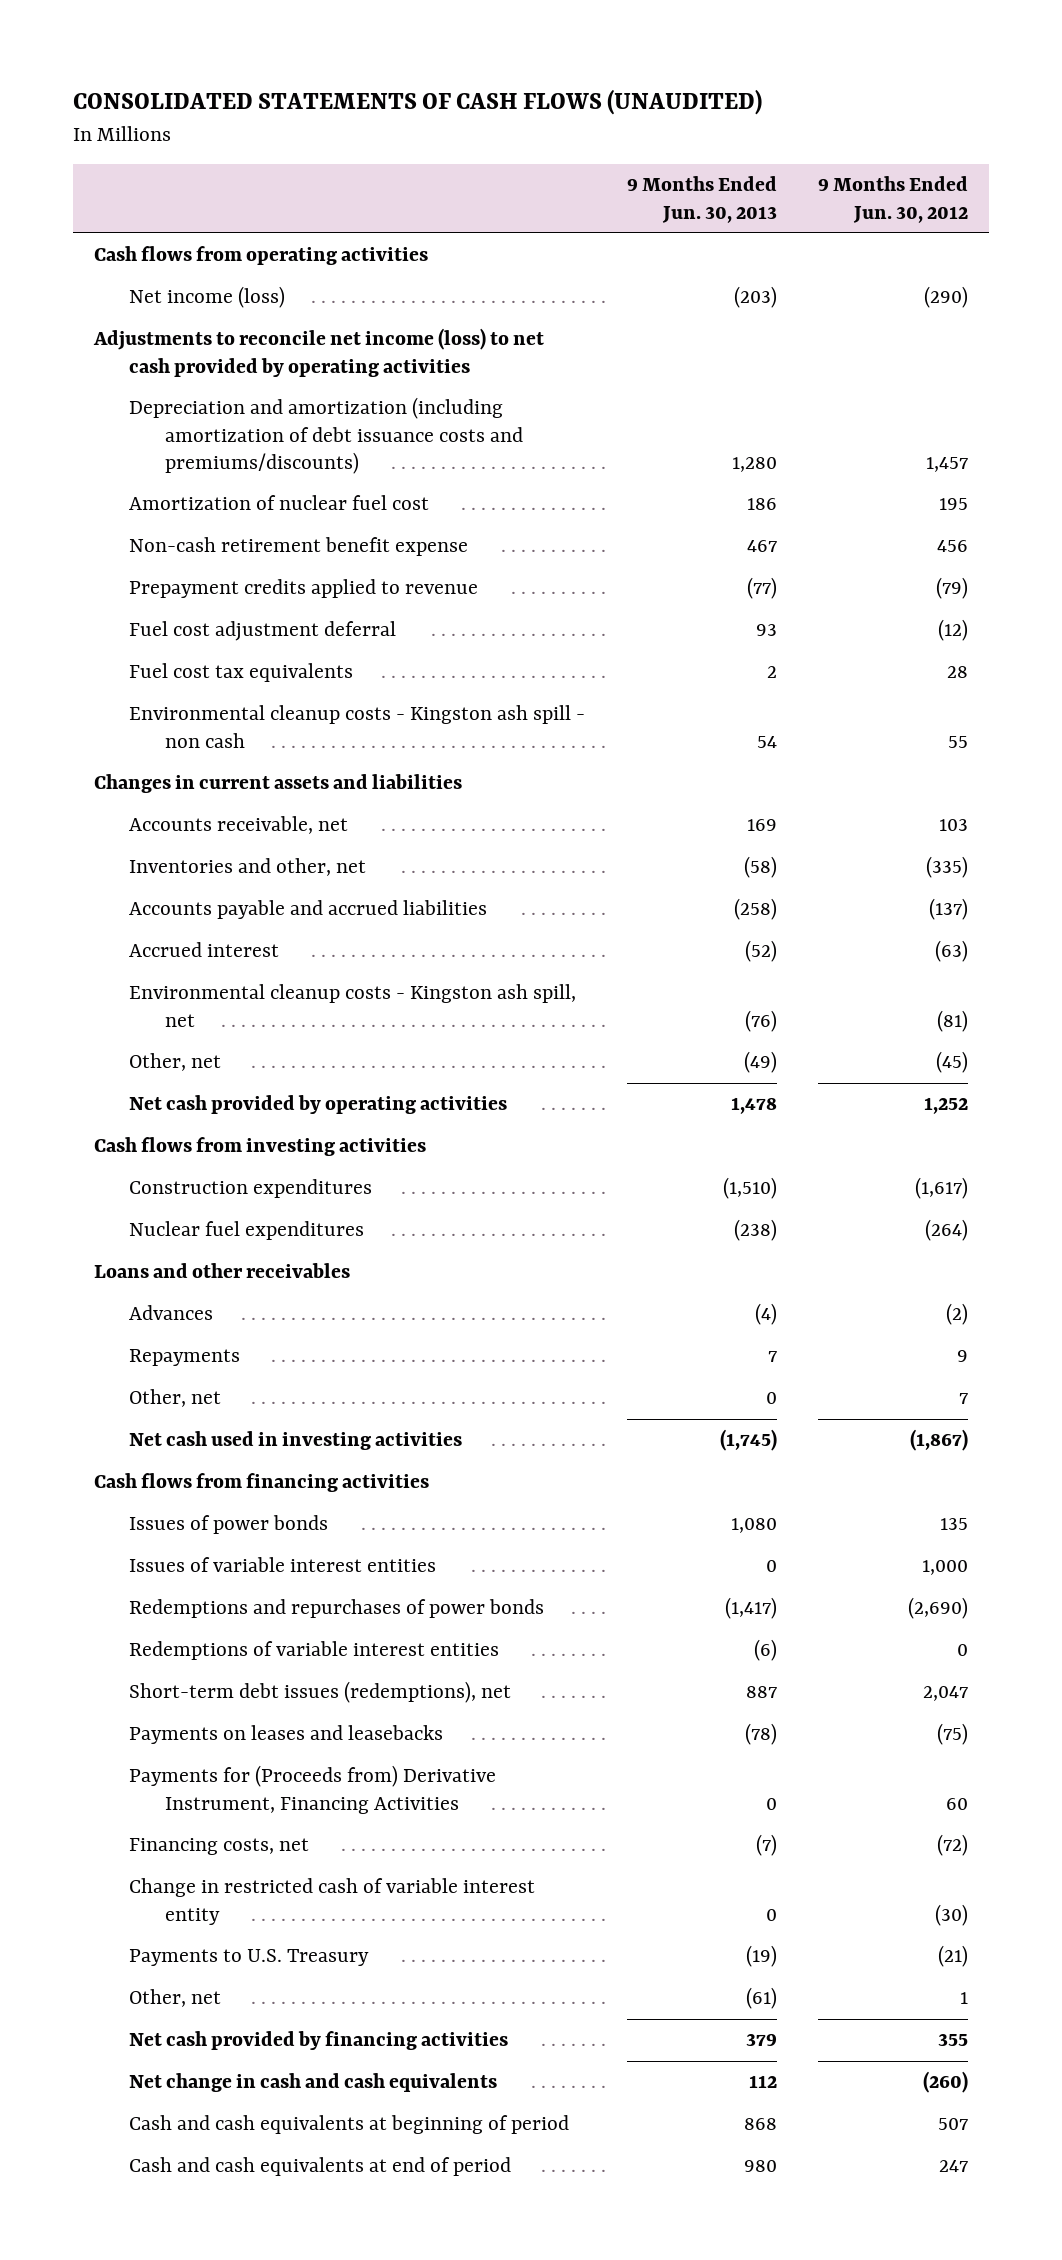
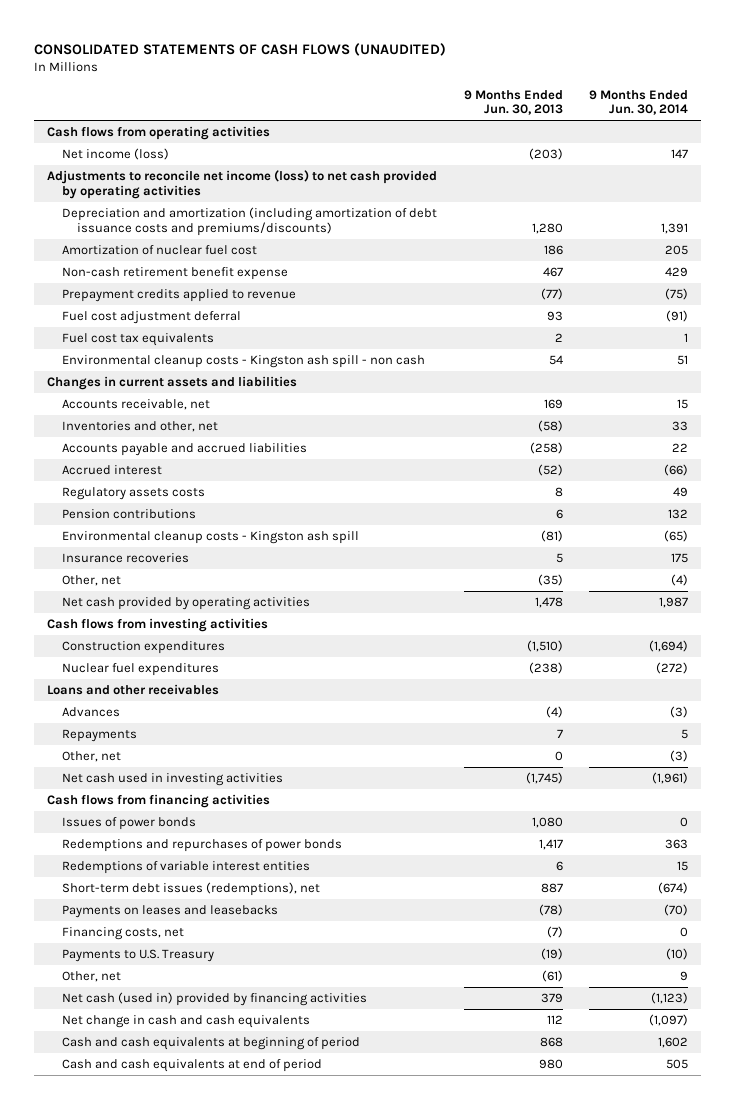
- | 9 Months Ended Jun. 30, 2013 | 9 Months Ended Jun. 30, 2012
+ | 9 Months Ended Jun. 30, 2013 | 9 Months Ended Jun. 30, 2014
- Environmental cleanup costs - Kingston ash spill, net | (76) | (81)
- Other, net | (49) | (45)
+ Regulatory assets costs | 8 | 49
+ Pension contributions | 6 | 132
+ Environmental cleanup costs - Kingston ash spill | (81) | (65)
+ Insurance recoveries | 5 | 175
+ Other, net | (35) | (4)
- Issues of variable interest entities | 0 | 1,000
- Redemptions and repurchases of power bonds | (1,417) | (2,690)
- Redemptions of variable interest entities | (6) | 0
+ Redemptions and repurchases of power bonds | 1,417 | 363
+ Redemptions of variable interest entities | 6 | 15
- Payments for (Proceeds from) Derivative Instrument, Financing Activities | 0 | 60
- Change in restricted cash of variable interest entity | 0 | (30)
- Net cash provided by financing activities | 379 | 355
+ Net cash (used in) provided by financing activities | 379 | (1,123)

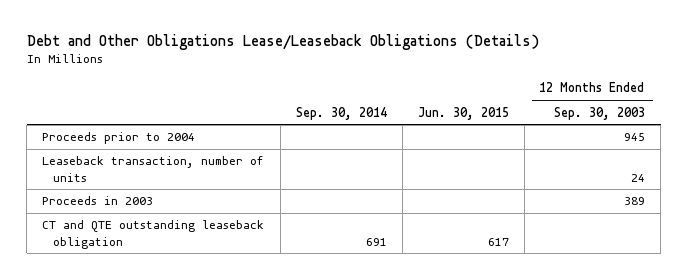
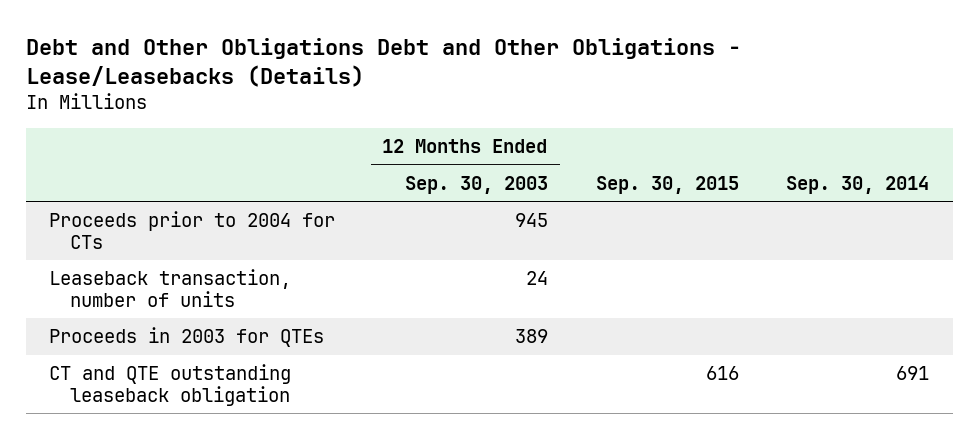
- Debt and Other Obligations Lease/Leaseback Obligations (Details)
+ Debt and Other Obligations Debt and Other Obligations - Lease/Leasebacks (Details)
- | Sep. 30, 2014 | Jun. 30, 2015 | 12 Months Ended Sep. 30, 2003
+ | 12 Months Ended Sep. 30, 2003 | Sep. 30, 2015 | Sep. 30, 2014
- Proceeds prior to 2004 | | | 945
+ Proceeds prior to 2004 for CTs | 945 | |
- Proceeds in 2003 | | | 389
+ Proceeds in 2003 for QTEs | 389 | |

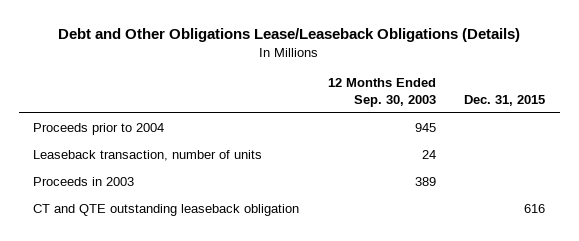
- Debt and Other Obligations Debt and Other Obligations - Lease/Leasebacks (Details)
+ Debt and Other Obligations Lease/Leaseback Obligations (Details)
- | 12 Months Ended Sep. 30, 2003 | Sep. 30, 2015 | Sep. 30, 2014
+ | 12 Months Ended Sep. 30, 2003 | Dec. 31, 2015
- Proceeds prior to 2004 for CTs | 945 | |
+ Proceeds prior to 2004 | 945 |
- Proceeds in 2003 for QTEs | 389 | |
+ Proceeds in 2003 | 389 |

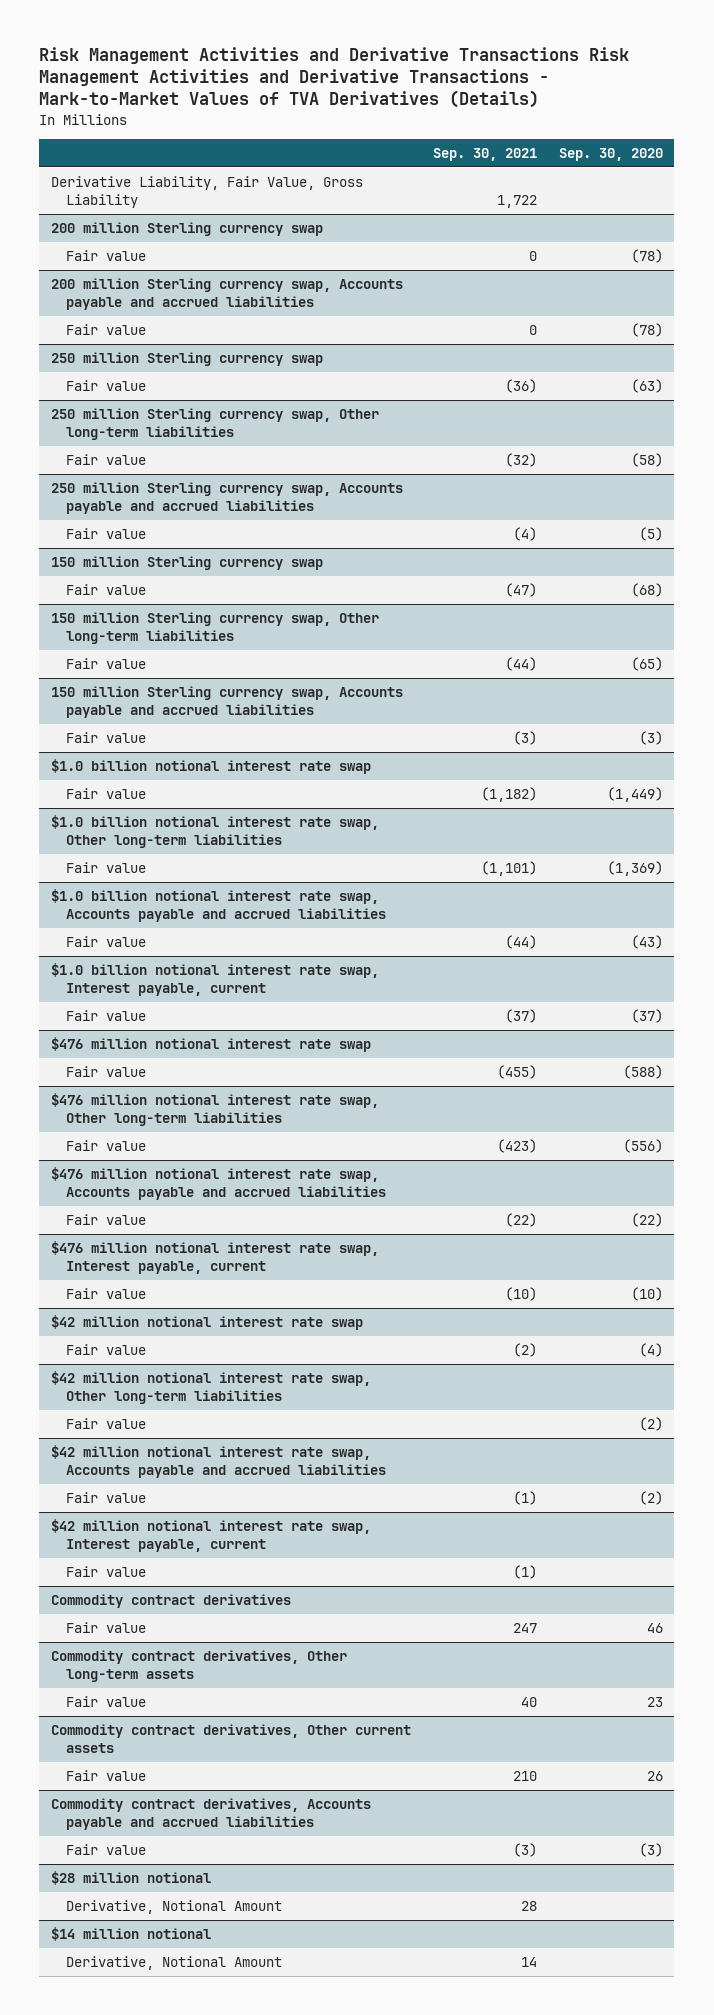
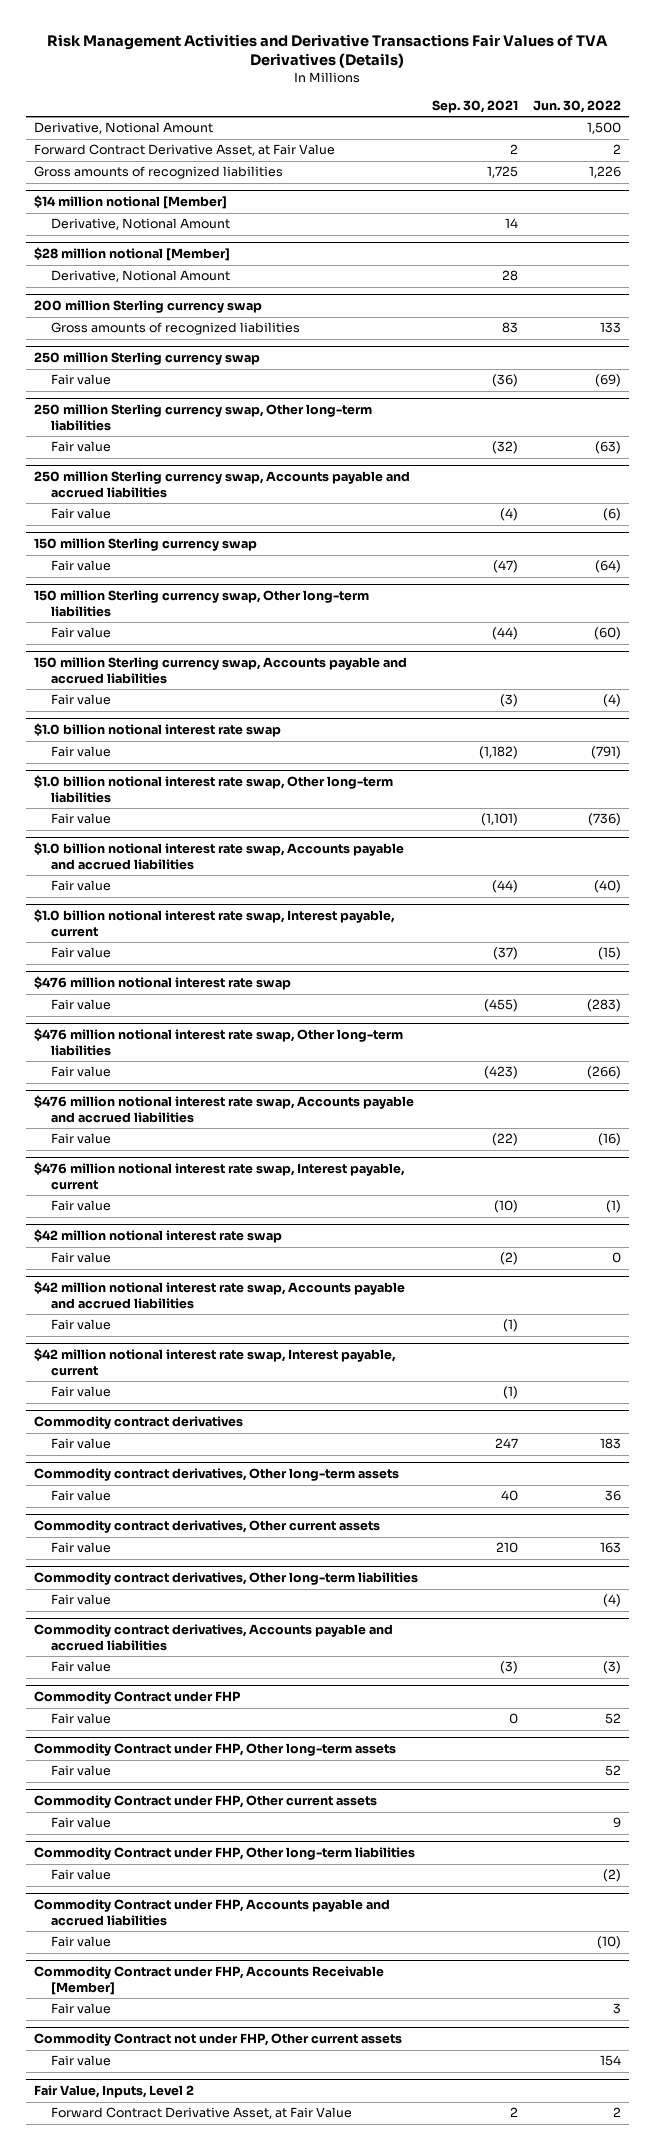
- Risk Management Activities and Derivative Transactions Risk Management Activities and Derivative Transactions - Mark-to-Market Values of TVA Derivatives (Details)
+ Risk Management Activities and Derivative Transactions Fair Values of TVA Derivatives (Details)
- | Sep. 30, 2021 | Sep. 30, 2020
+ | Sep. 30, 2021 | Jun. 30, 2022
- Derivative Liability, Fair Value, Gross Liability | 1,722 |
+ Derivative, Notional Amount | | 1,500
+ Forward Contract Derivative Asset, at Fair Value | 2 | 2
+ Gross amounts of recognized liabilities | 1,725 | 1,226
+ $14 million notional [Member]
+ Derivative, Notional Amount | 14 |
+ $28 million notional [Member]
+ Derivative, Notional Amount | 28 |
@ 200 million Sterling currency swap
- Fair value | 0 | (78)
- 200 million Sterling currency swap, Accounts payable and accrued liabilities
- Fair value | 0 | (78)
@ 200 million Sterling currency swap
+ Gross amounts of recognized liabilities | 83 | 133
- $42 million notional interest rate swap, Other long-term liabilities
- Fair value | | (2)
+ Commodity contract derivatives, Other long-term liabilities
+ Fair value | | (4)
- $28 million notional
- Derivative, Notional Amount | 28 |
- $14 million notional
- Derivative, Notional Amount | 14 |
+ Commodity Contract under FHP
+ Fair value | 0 | 52
+ Commodity Contract under FHP, Other long-term assets
+ Fair value | | 52
+ Commodity Contract under FHP, Other current assets
+ Fair value | | 9
+ Commodity Contract under FHP, Other long-term liabilities
+ Fair value | | (2)
+ Commodity Contract under FHP, Accounts payable and accrued liabilities
+ Fair value | | (10)
+ Commodity Contract under FHP, Accounts Receivable [Member]
+ Fair value | | 3
+ Commodity Contract not under FHP, Other current assets
+ Fair value | | 154
+ Fair Value, Inputs, Level 2
+ Forward Contract Derivative Asset, at Fair Value | 2 | 2

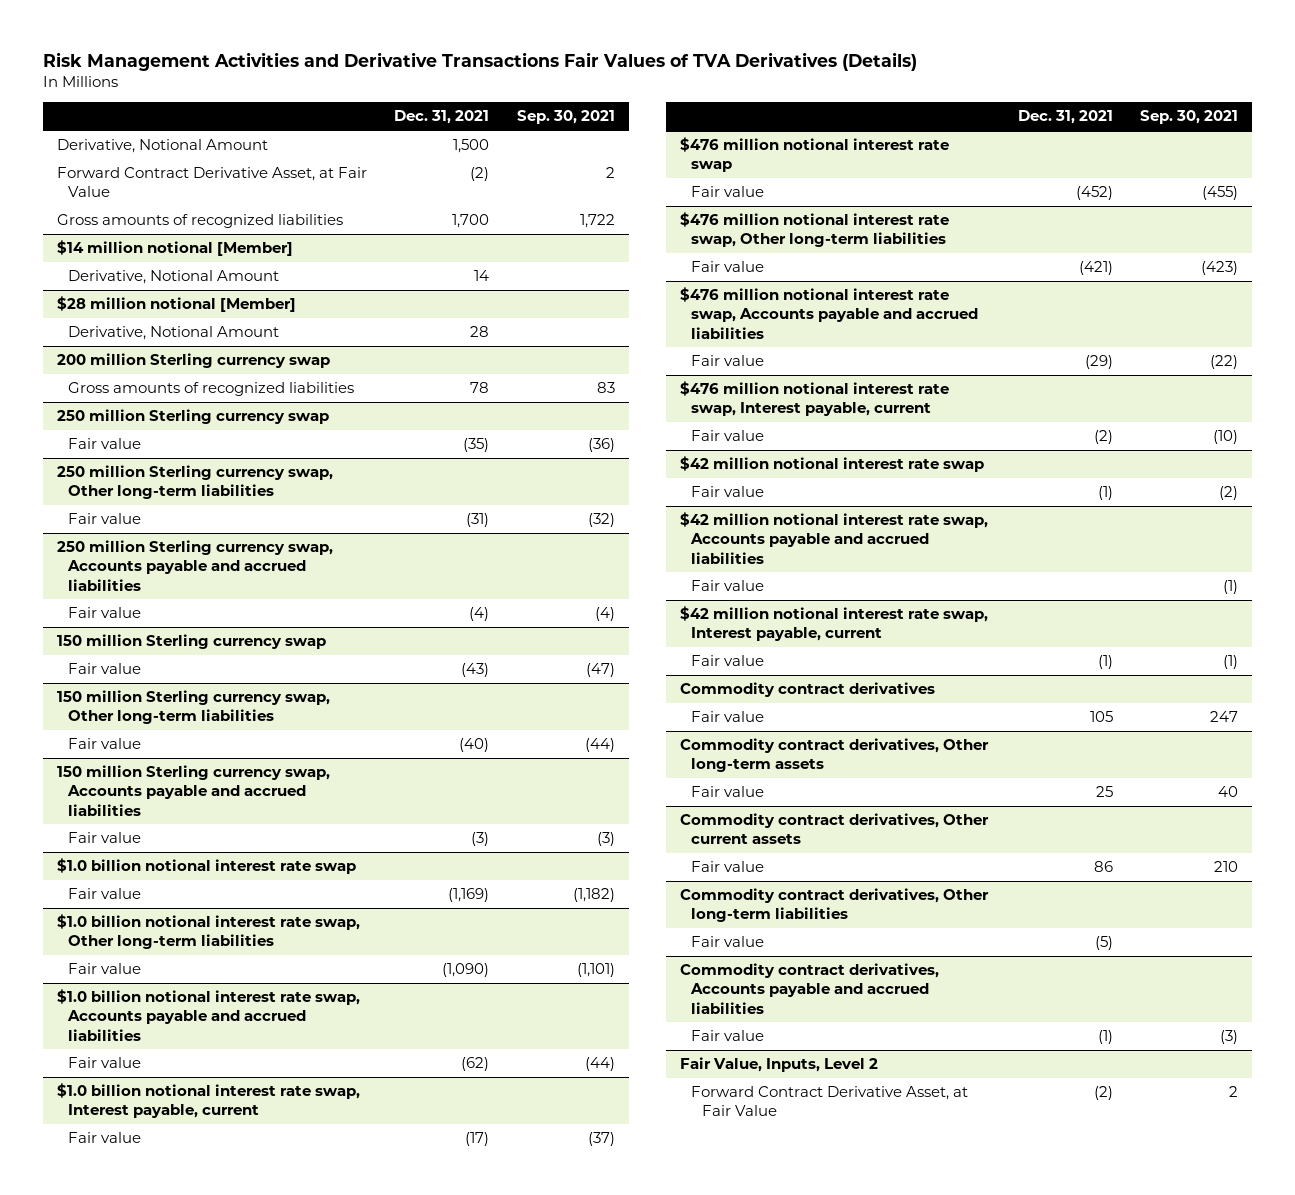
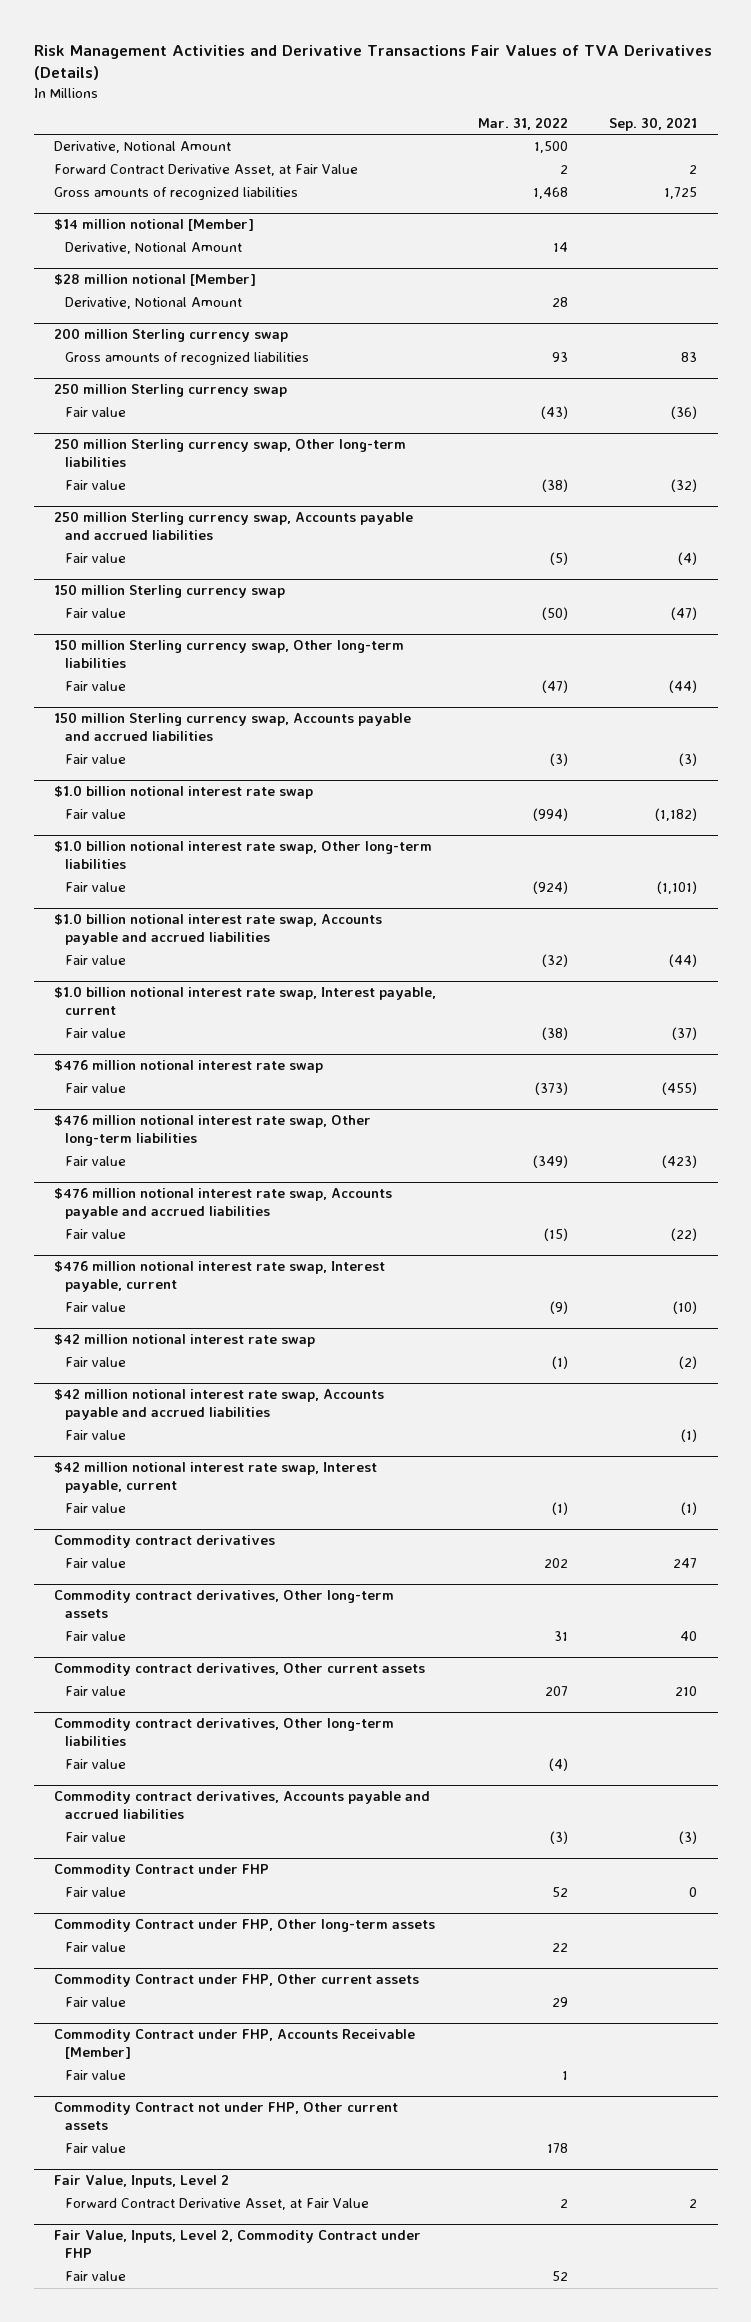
- | Dec. 31, 2021 | Sep. 30, 2021
+ | Mar. 31, 2022 | Sep. 30, 2021
- Gross amounts of recognized liabilities | 1,700 | 1,722
+ Gross amounts of recognized liabilities | 1,468 | 1,725
+ Commodity Contract under FHP
+ Fair value | 52 | 0
+ Commodity Contract under FHP, Other long-term assets
+ Fair value | 22 |
+ Commodity Contract under FHP, Other current assets
+ Fair value | 29 |
+ Commodity Contract under FHP, Accounts Receivable [Member]
+ Fair value | 1 |
+ Commodity Contract not under FHP, Other current assets
+ Fair value | 178 |
+ Fair Value, Inputs, Level 2, Commodity Contract under FHP
+ Fair value | 52 |

